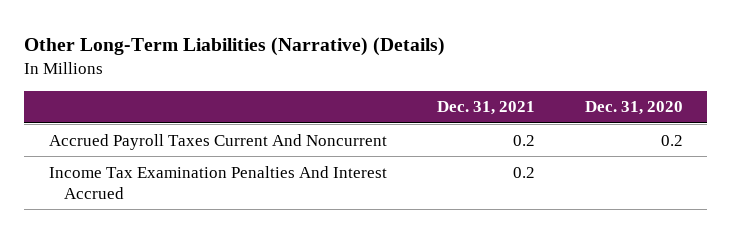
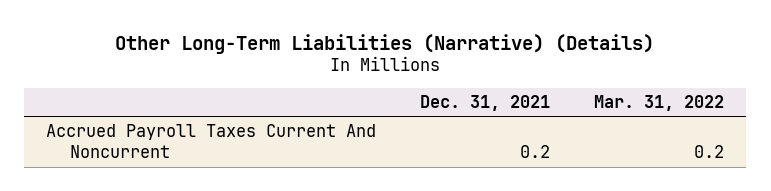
- | Dec. 31, 2021 | Dec. 31, 2020
+ | Dec. 31, 2021 | Mar. 31, 2022
- Income Tax Examination Penalties And Interest Accrued | 0.2 |

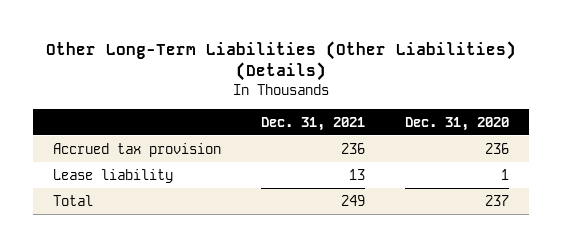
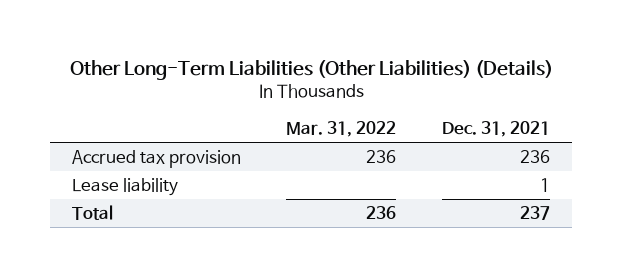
- | Dec. 31, 2021 | Dec. 31, 2020
+ | Mar. 31, 2022 | Dec. 31, 2021
- Lease liability | 13 | 1
- Total | 249 | 237
+ Lease liability | | 1
+ Total | 236 | 237

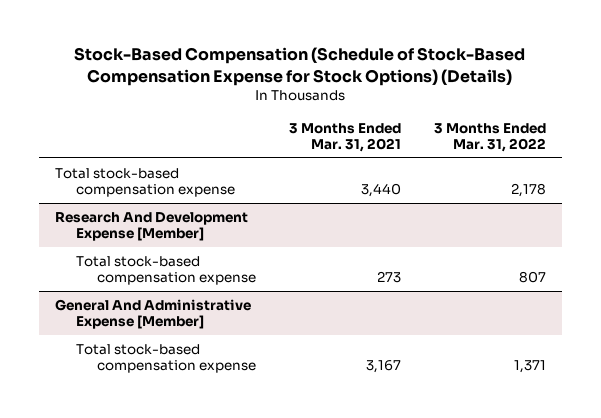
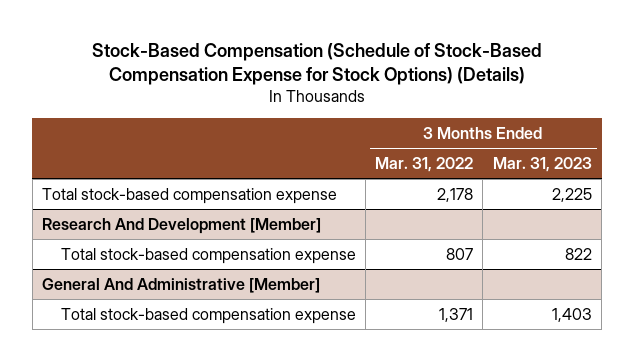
- | 3 Months Ended Mar. 31, 2021 | 3 Months Ended Mar. 31, 2022
+ | 3 Months Ended Mar. 31, 2022 | 3 Months Ended Mar. 31, 2023
- Research And Development Expense [Member]
+ Research And Development [Member]
- General And Administrative Expense [Member]
+ General And Administrative [Member]

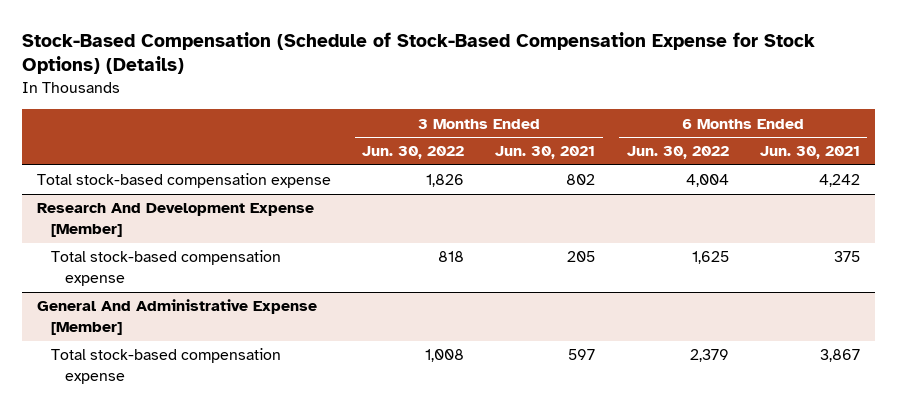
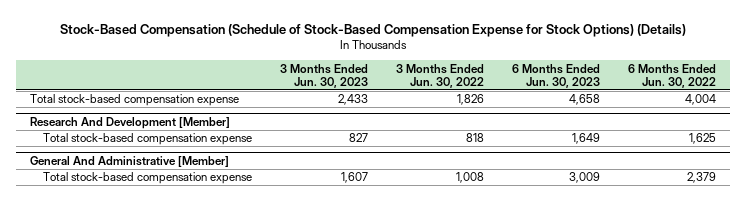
- | 3 Months Ended Jun. 30, 2022 | 3 Months Ended Jun. 30, 2021 | 6 Months Ended Jun. 30, 2022 | 6 Months Ended Jun. 30, 2021
+ | 3 Months Ended Jun. 30, 2023 | 3 Months Ended Jun. 30, 2022 | 6 Months Ended Jun. 30, 2023 | 6 Months Ended Jun. 30, 2022
- Research And Development Expense [Member]
+ Research And Development [Member]
- General And Administrative Expense [Member]
+ General And Administrative [Member]

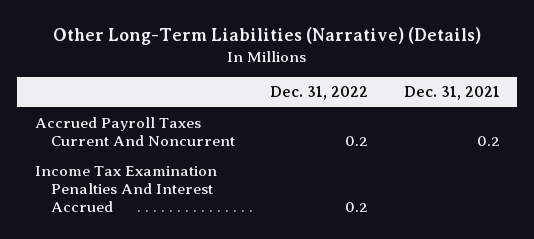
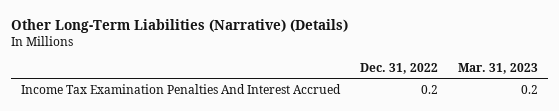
- | Dec. 31, 2022 | Dec. 31, 2021
+ | Dec. 31, 2022 | Mar. 31, 2023
- Accrued Payroll Taxes Current And Noncurrent | 0.2 | 0.2

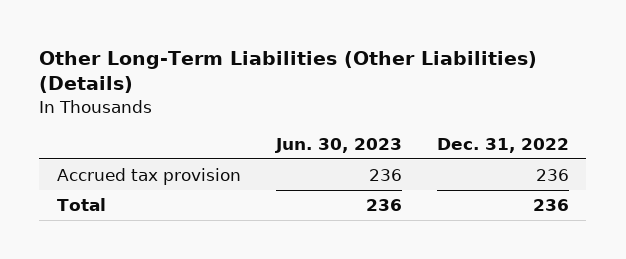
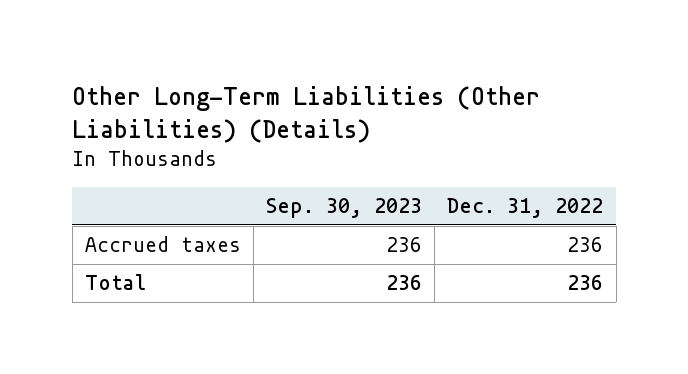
- | Jun. 30, 2023 | Dec. 31, 2022
+ | Sep. 30, 2023 | Dec. 31, 2022
- Accrued tax provision | 236 | 236
+ Accrued taxes | 236 | 236

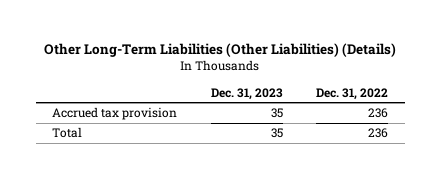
- | Sep. 30, 2023 | Dec. 31, 2022
+ | Dec. 31, 2023 | Dec. 31, 2022
- Accrued taxes | 236 | 236
+ Accrued tax provision | 35 | 236

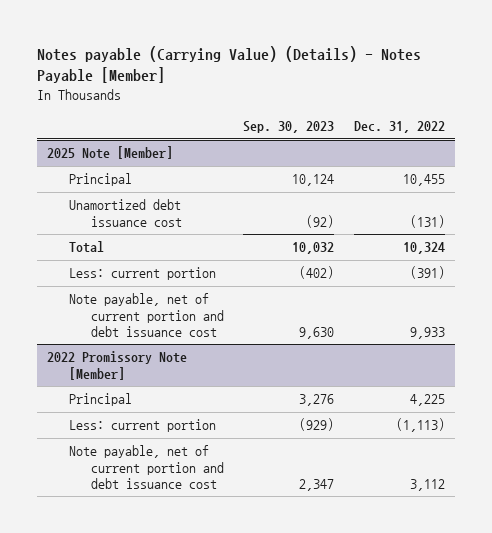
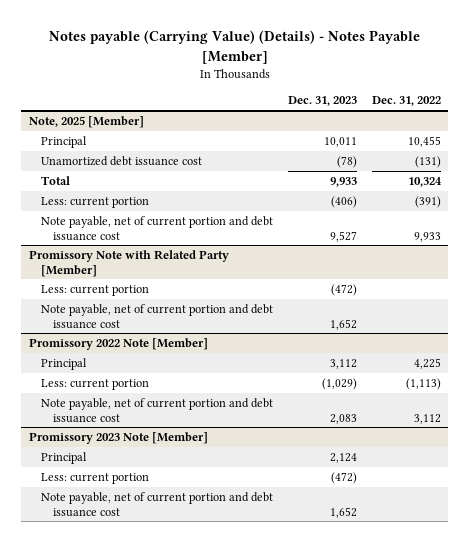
- | Sep. 30, 2023 | Dec. 31, 2022
+ | Dec. 31, 2023 | Dec. 31, 2022
- 2025 Note [Member]
+ Note, 2025 [Member]
- 2022 Promissory Note [Member]
+ Promissory Note with Related Party [Member]
+ Less: current portion | (472) |
+ Note payable, net of current portion and debt issuance cost | 1,652 |
+ Promissory 2022 Note [Member]
+ Promissory 2023 Note [Member]
+ Principal | 2,124 |
+ Less: current portion | (472) |
+ Note payable, net of current portion and debt issuance cost | 1,652 |

